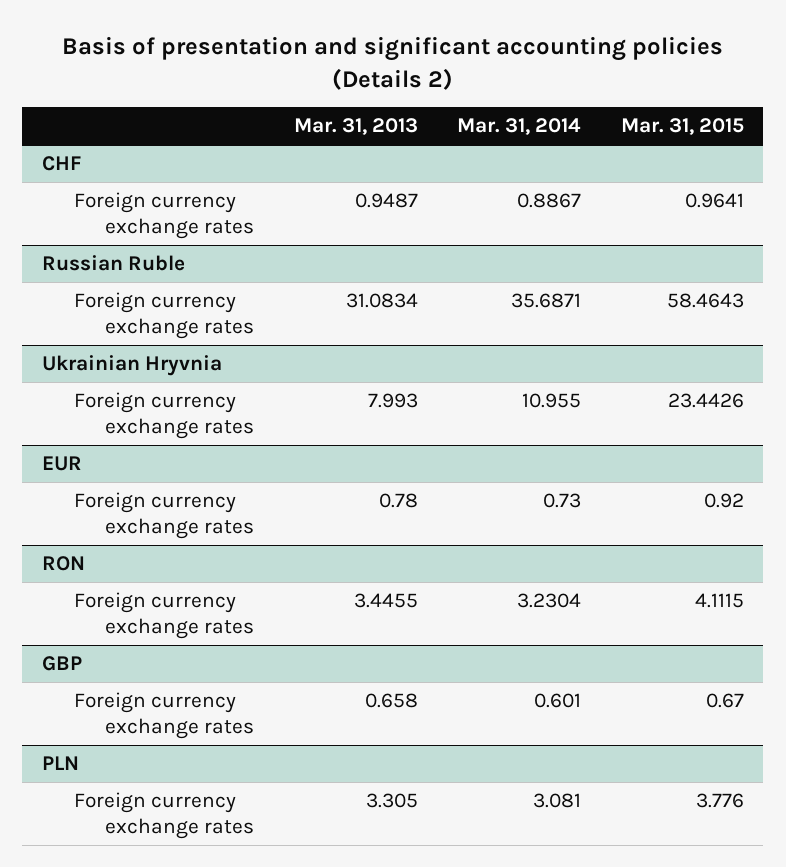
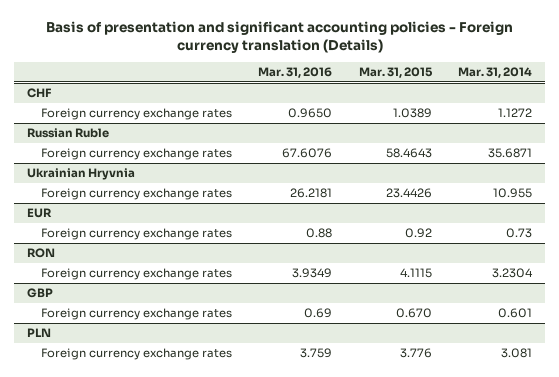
- Basis of presentation and significant accounting policies (Details 2)
+ Basis of presentation and significant accounting policies - Foreign currency translation (Details)
- | Mar. 31, 2013 | Mar. 31, 2014 | Mar. 31, 2015
+ | Mar. 31, 2016 | Mar. 31, 2015 | Mar. 31, 2014
@ CHF
- Foreign currency exchange rates | 0.9487 | 0.8867 | 0.9641
+ Foreign currency exchange rates | 0.9650 | 1.0389 | 1.1272
@ GBP
- Foreign currency exchange rates | 0.658 | 0.601 | 0.67
+ Foreign currency exchange rates | 0.69 | 0.670 | 0.601

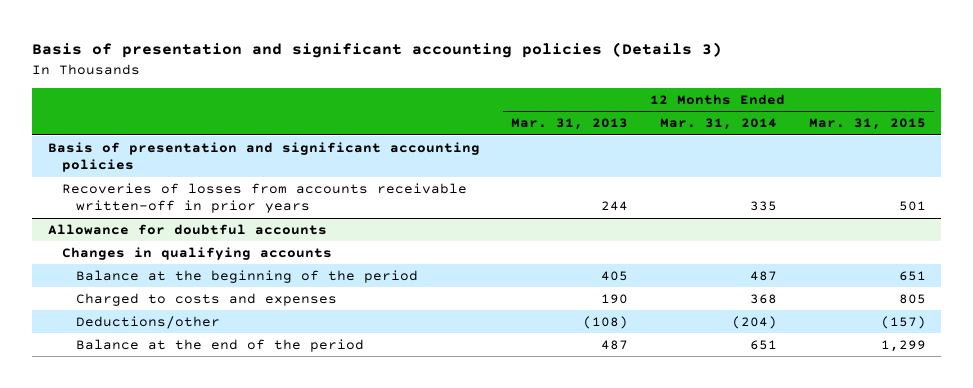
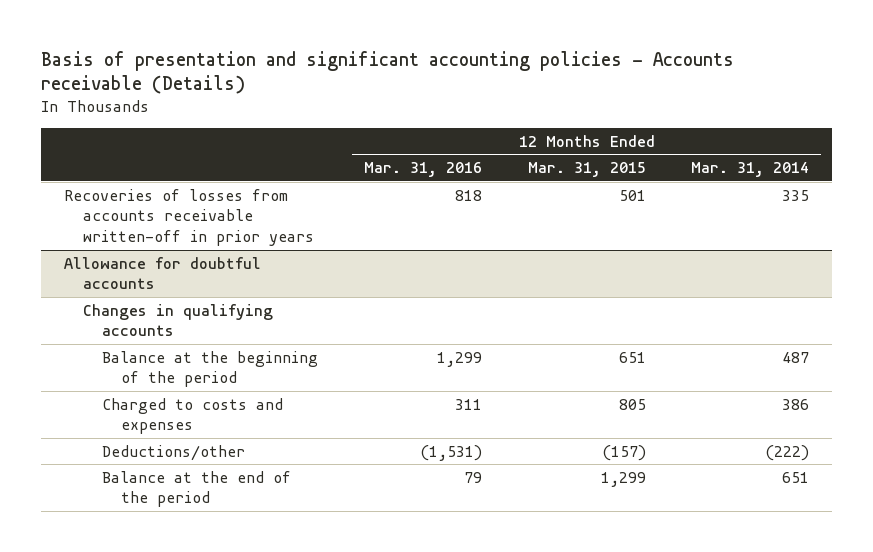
- Basis of presentation and significant accounting policies (Details 3)
+ Basis of presentation and significant accounting policies - Accounts receivable (Details)
- | 12 Months Ended Mar. 31, 2013 | 12 Months Ended Mar. 31, 2014 | 12 Months Ended Mar. 31, 2015
+ | 12 Months Ended Mar. 31, 2016 | 12 Months Ended Mar. 31, 2015 | 12 Months Ended Mar. 31, 2014
- Basis of presentation and significant accounting policies
@ Allowance for doubtful accounts
- Charged to costs and expenses | 190 | 368 | 805
- Deductions/other | (108) | (204) | (157)
+ Charged to costs and expenses | 311 | 805 | 386
+ Deductions/other | (1,531) | (157) | (222)

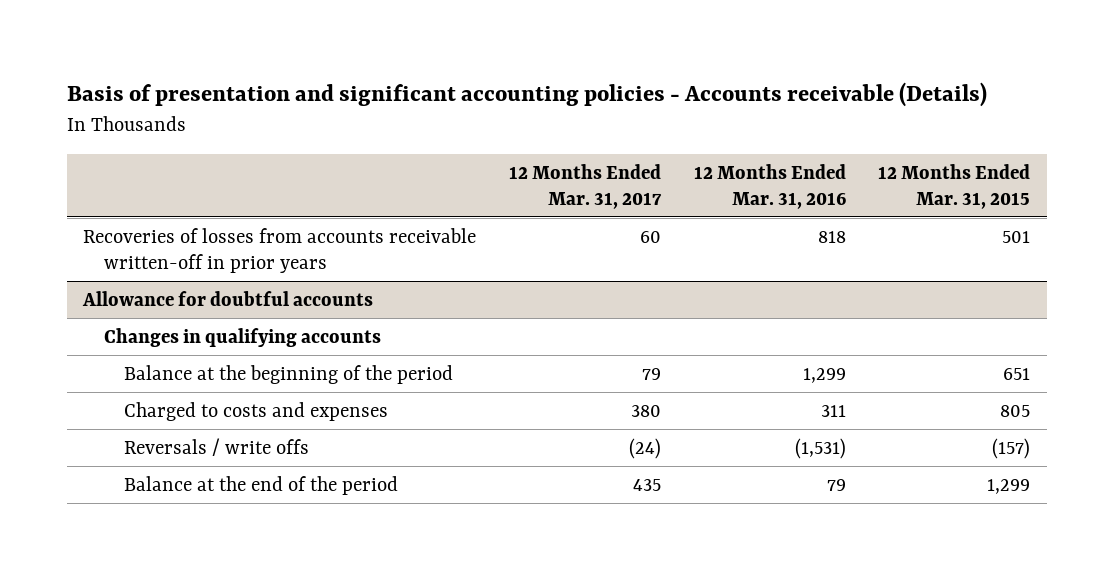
- | 12 Months Ended Mar. 31, 2016 | 12 Months Ended Mar. 31, 2015 | 12 Months Ended Mar. 31, 2014
+ | 12 Months Ended Mar. 31, 2017 | 12 Months Ended Mar. 31, 2016 | 12 Months Ended Mar. 31, 2015
@ Allowance for doubtful accounts
- Deductions/other | (1,531) | (157) | (222)
+ Reversals / write offs | (24) | (1,531) | (157)

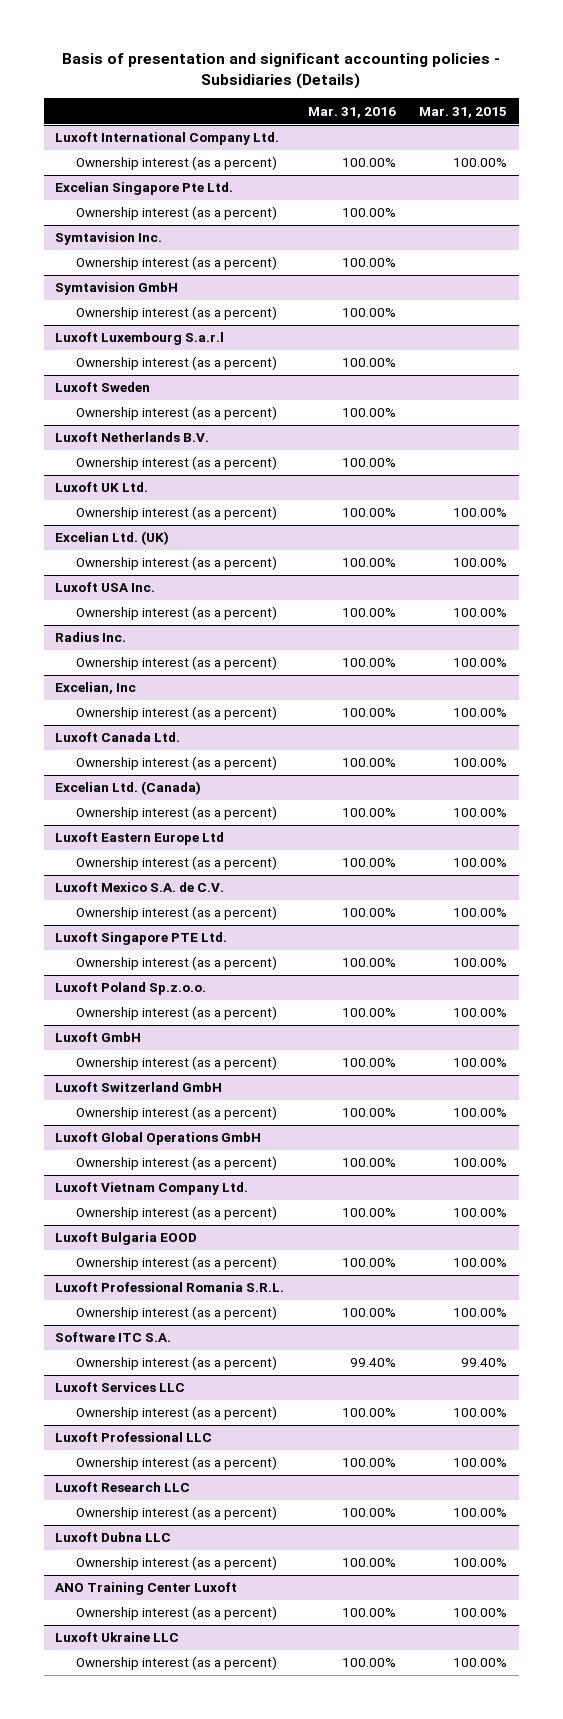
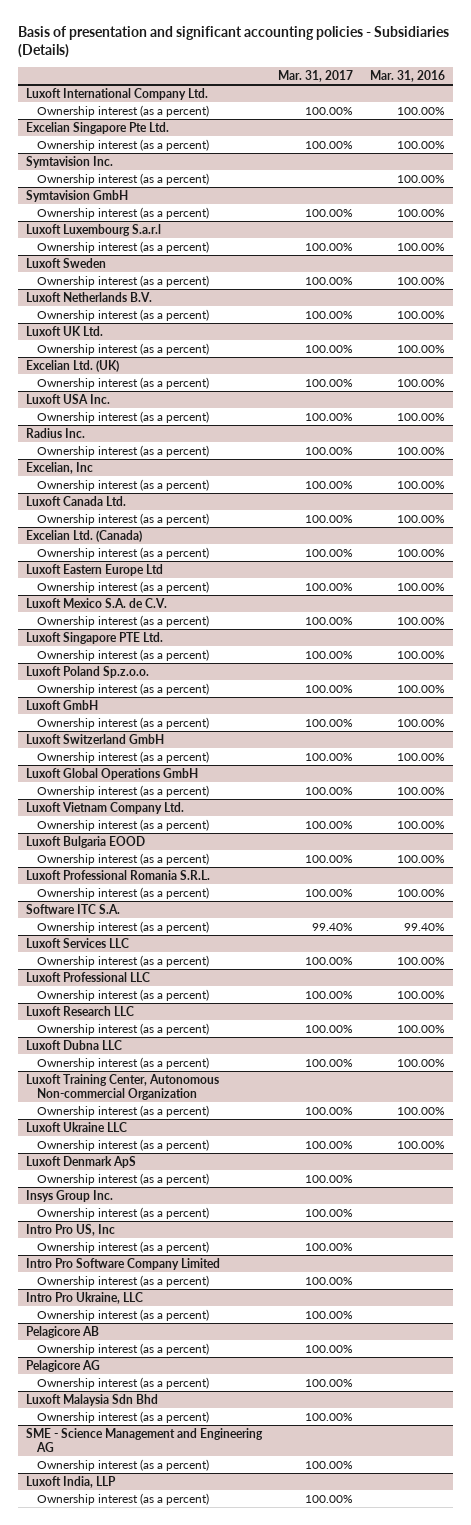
- | Mar. 31, 2016 | Mar. 31, 2015
+ | Mar. 31, 2017 | Mar. 31, 2016
- ANO Training Center Luxoft
+ Luxoft Training Center, Autonomous Non-commercial Organization
+ Luxoft Denmark ApS
+ Ownership interest (as a percent) | 100.00% |
+ Insys Group Inc.
+ Ownership interest (as a percent) | 100.00% |
+ Intro Pro US, Inc
+ Ownership interest (as a percent) | 100.00% |
+ Intro Pro Software Company Limited
+ Ownership interest (as a percent) | 100.00% |
+ Intro Pro Ukraine, LLC
+ Ownership interest (as a percent) | 100.00% |
+ Pelagicore AB
+ Ownership interest (as a percent) | 100.00% |
+ Pelagicore AG
+ Ownership interest (as a percent) | 100.00% |
+ Luxoft Malaysia Sdn Bhd
+ Ownership interest (as a percent) | 100.00% |
+ SME - Science Management and Engineering AG
+ Ownership interest (as a percent) | 100.00% |
+ Luxoft India, LLP
+ Ownership interest (as a percent) | 100.00% |

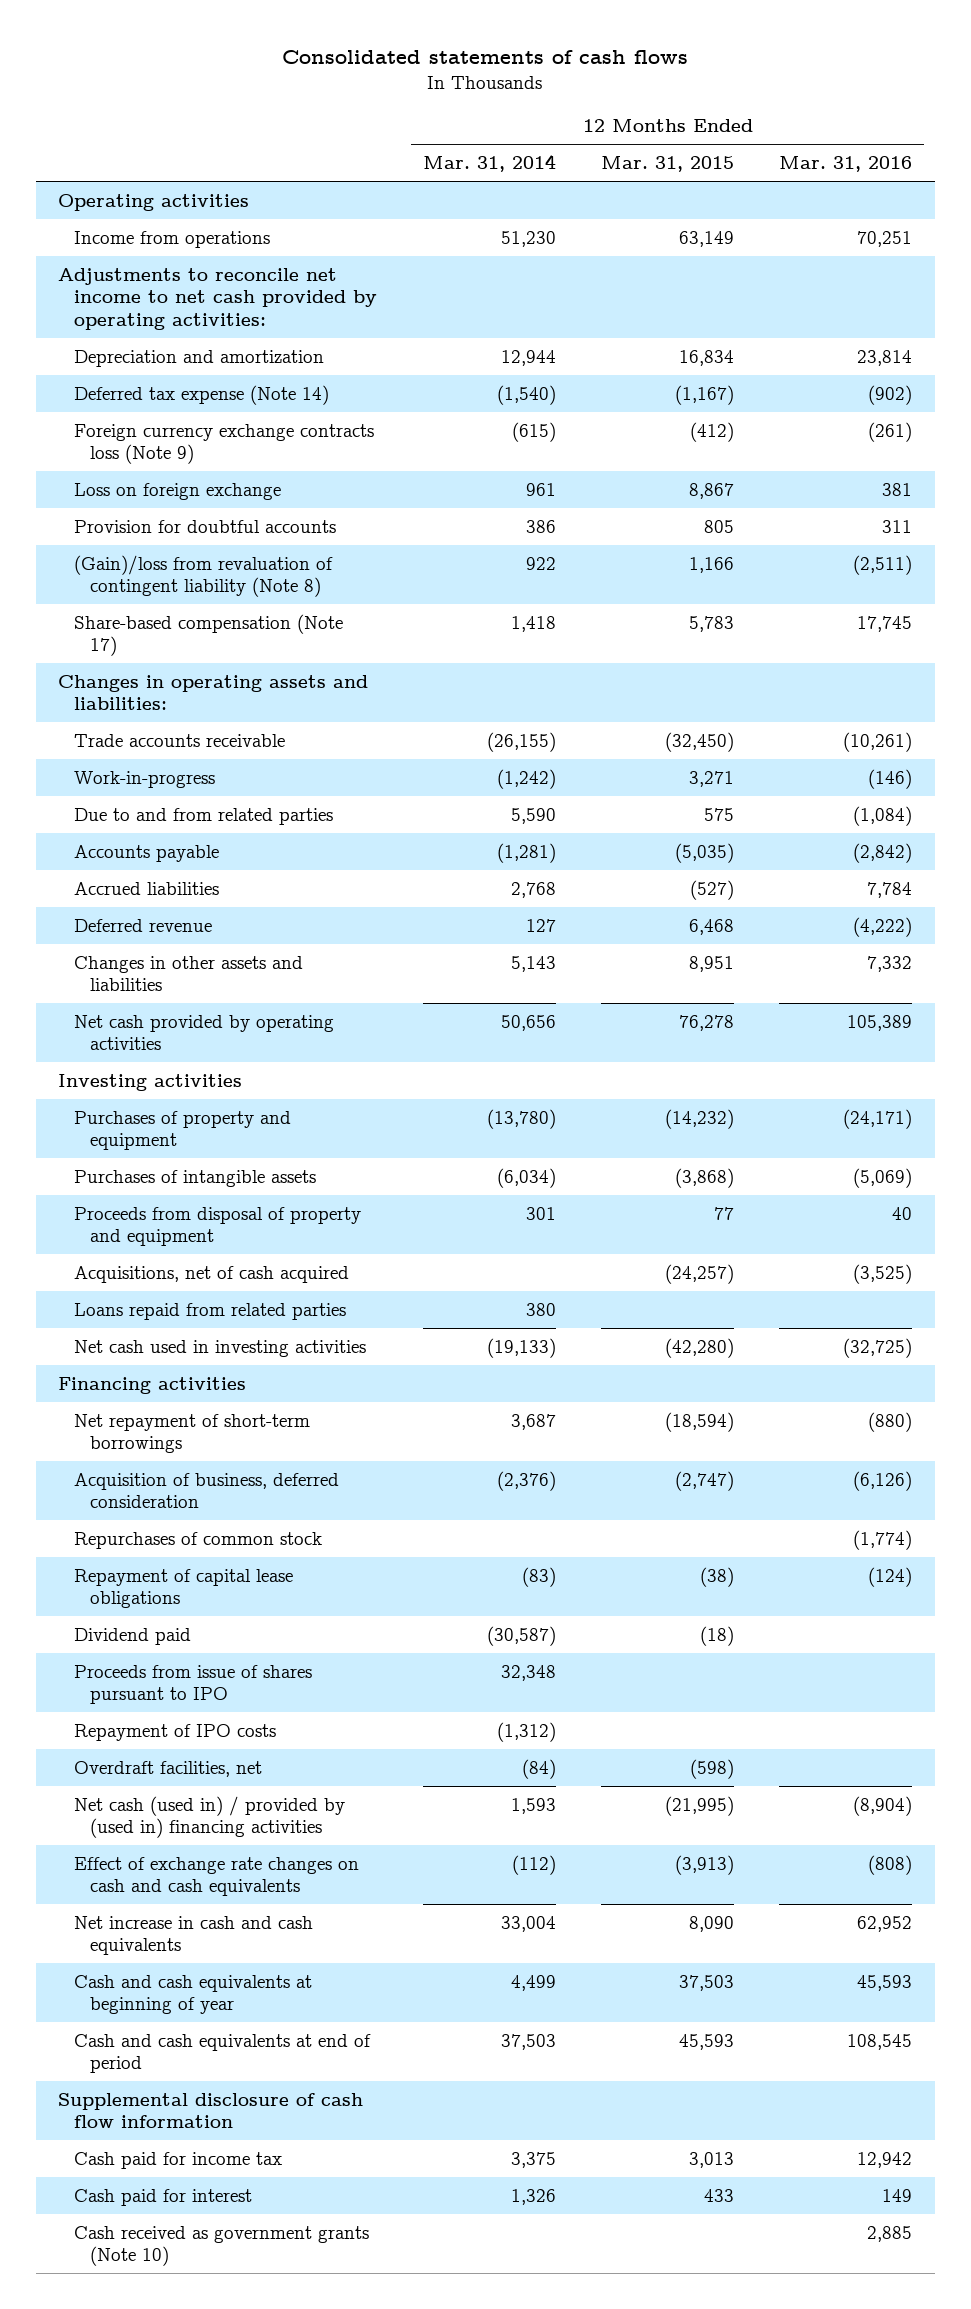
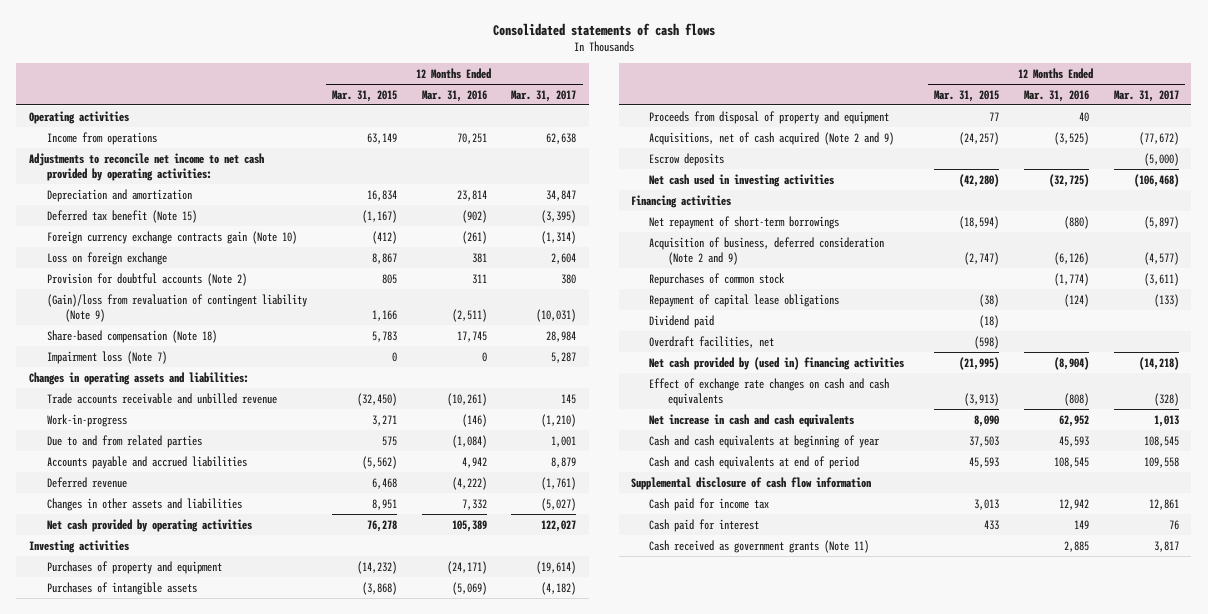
- | 12 Months Ended Mar. 31, 2014 | 12 Months Ended Mar. 31, 2015 | 12 Months Ended Mar. 31, 2016
+ | 12 Months Ended Mar. 31, 2015 | 12 Months Ended Mar. 31, 2016 | 12 Months Ended Mar. 31, 2017
- Deferred tax expense (Note 14) | (1,540) | (1,167) | (902)
- Foreign currency exchange contracts loss (Note 9) | (615) | (412) | (261)
+ Deferred tax benefit (Note 15) | (1,167) | (902) | (3,395)
+ Foreign currency exchange contracts gain (Note 10) | (412) | (261) | (1,314)
- Provision for doubtful accounts | 386 | 805 | 311
- (Gain)/loss from revaluation of contingent liability (Note 8) | 922 | 1,166 | (2,511)
- Share-based compensation (Note 17) | 1,418 | 5,783 | 17,745
+ Provision for doubtful accounts (Note 2) | 805 | 311 | 380
+ (Gain)/loss from revaluation of contingent liability (Note 9) | 1,166 | (2,511) | (10,031)
+ Share-based compensation (Note 18) | 5,783 | 17,745 | 28,984
+ Impairment loss (Note 7) | 0 | 0 | 5,287
- Trade accounts receivable | (26,155) | (32,450) | (10,261)
+ Trade accounts receivable and unbilled revenue | (32,450) | (10,261) | 145
- Accounts payable | (1,281) | (5,035) | (2,842)
- Accrued liabilities | 2,768 | (527) | 7,784
+ Accounts payable and accrued liabilities | (5,562) | 4,942 | 8,879
- Acquisitions, net of cash acquired | | (24,257) | (3,525)
- Loans repaid from related parties | 380 | |
+ Acquisitions, net of cash acquired (Note 2 and 9) | (24,257) | (3,525) | (77,672)
+ Escrow deposits | | | (5,000)
- Acquisition of business, deferred consideration | (2,376) | (2,747) | (6,126)
+ Acquisition of business, deferred consideration (Note 2 and 9) | (2,747) | (6,126) | (4,577)
- Proceeds from issue of shares pursuant to IPO | 32,348 | |
- Repayment of IPO costs | (1,312) | |
- Net cash (used in) / provided by (used in) financing activities | 1,593 | (21,995) | (8,904)
+ Net cash provided by (used in) financing activities | (21,995) | (8,904) | (14,218)
- Cash received as government grants (Note 10) | | | 2,885
+ Cash received as government grants (Note 11) | | 2,885 | 3,817

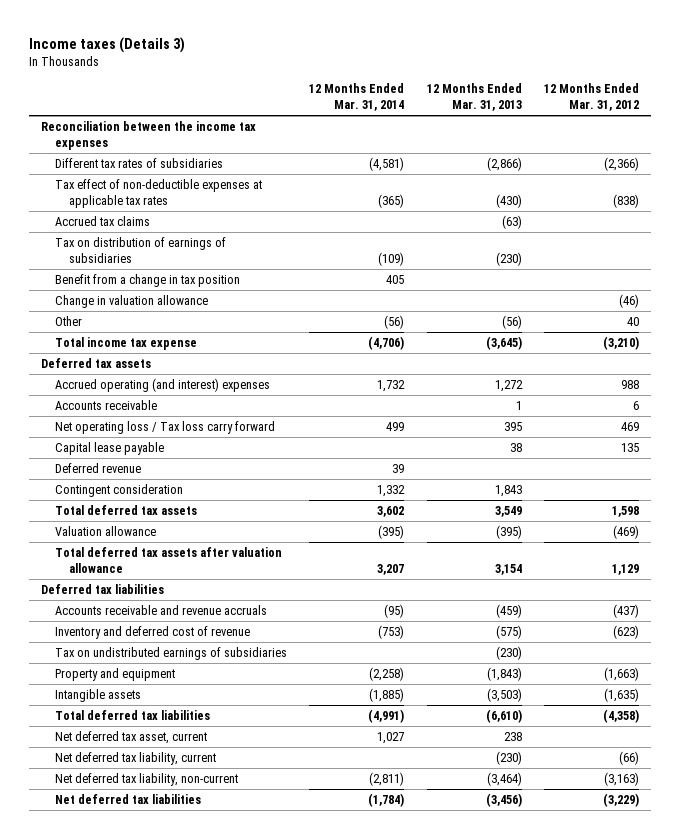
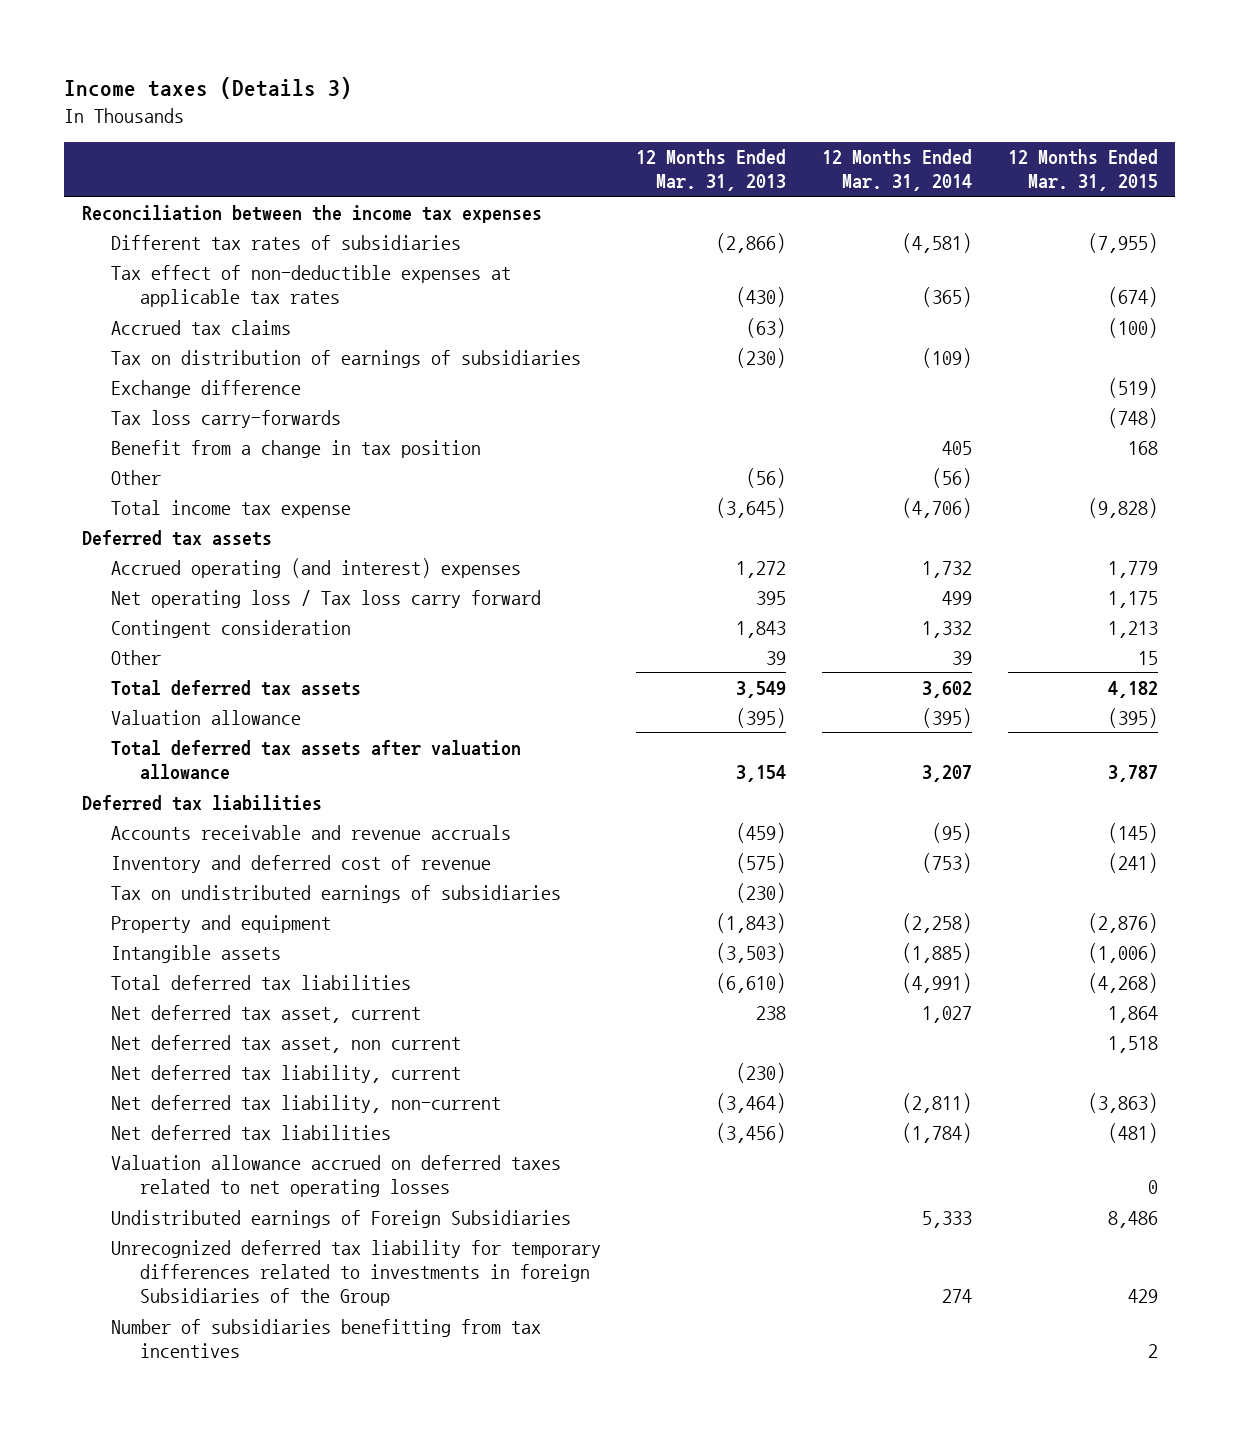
- | 12 Months Ended Mar. 31, 2014 | 12 Months Ended Mar. 31, 2013 | 12 Months Ended Mar. 31, 2012
+ | 12 Months Ended Mar. 31, 2013 | 12 Months Ended Mar. 31, 2014 | 12 Months Ended Mar. 31, 2015
+ Exchange difference | | | (519)
+ Tax loss carry-forwards | | | (748)
- Change in valuation allowance | | | (46)
- Accounts receivable | | 1 | 6
- Capital lease payable | | 38 | 135
- Deferred revenue | 39 | |
+ Other | 39 | 39 | 15
+ Net deferred tax asset, non current | | | 1,518
+ Valuation allowance accrued on deferred taxes related to net operating losses | | | 0
+ Undistributed earnings of Foreign Subsidiaries | | 5,333 | 8,486
+ Unrecognized deferred tax liability for temporary differences related to investments in foreign Subsidiaries of the Group | | 274 | 429
+ Number of subsidiaries benefitting from tax incentives | | | 2

